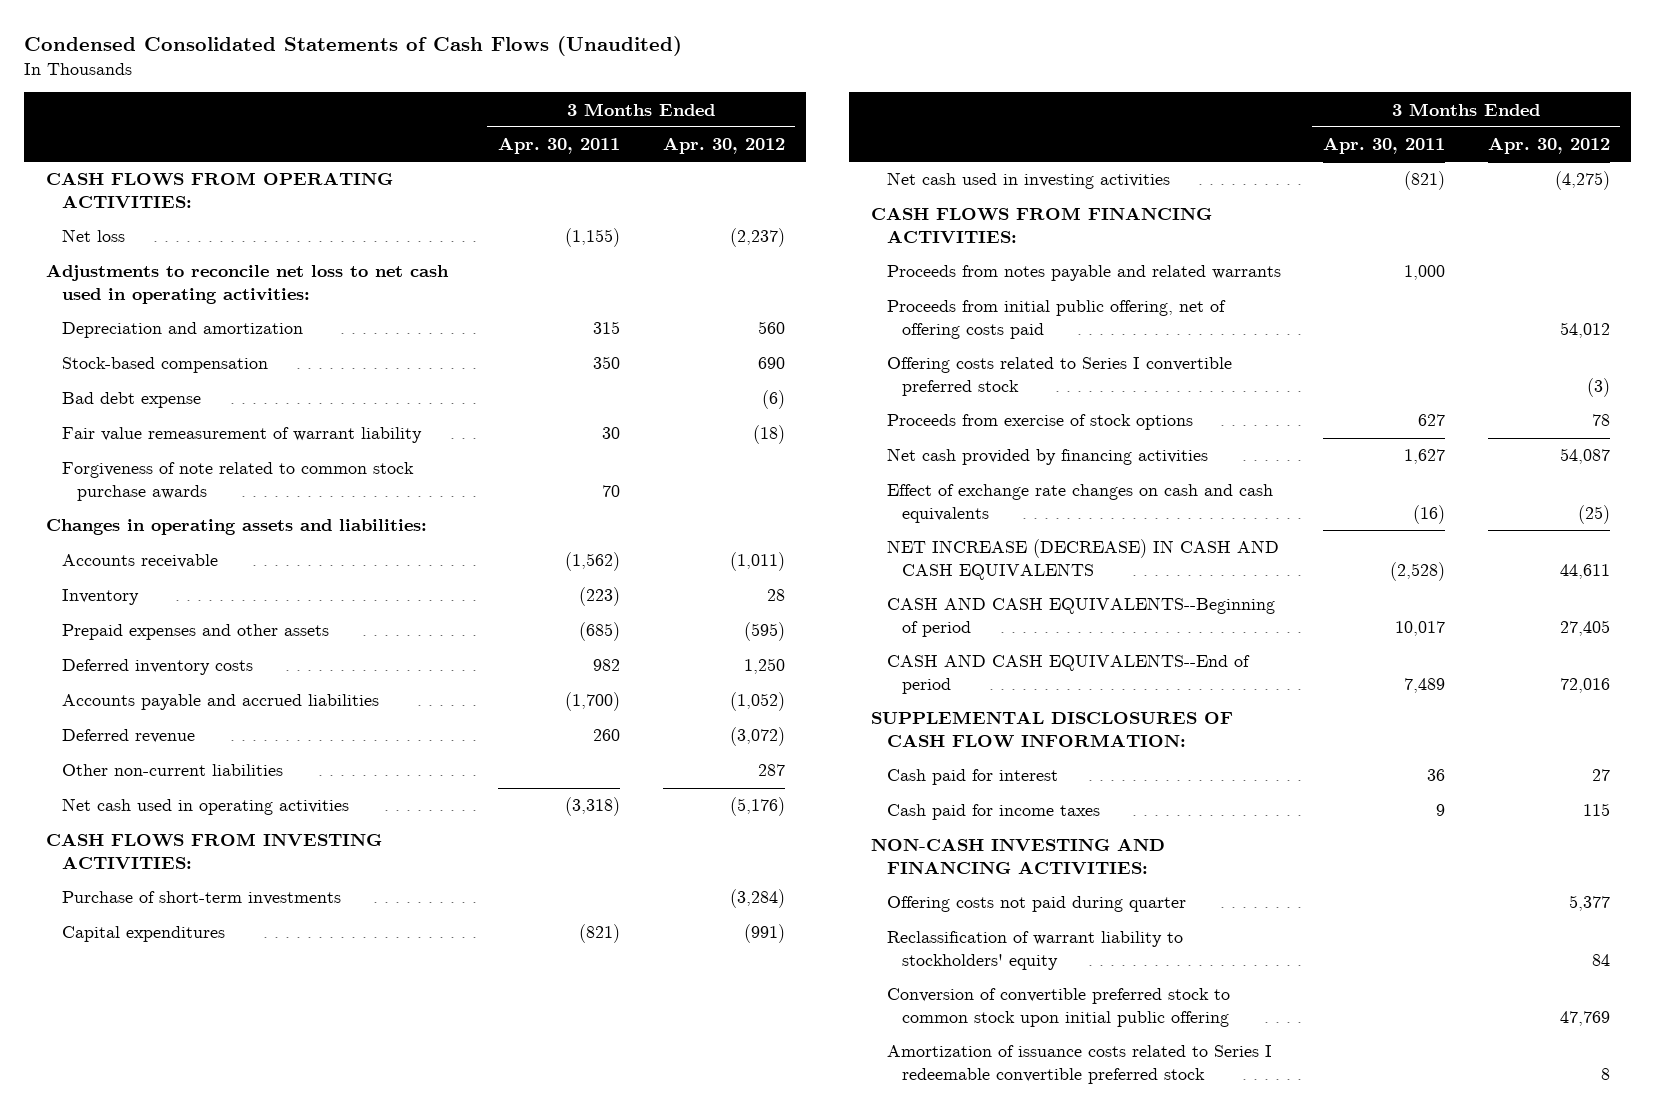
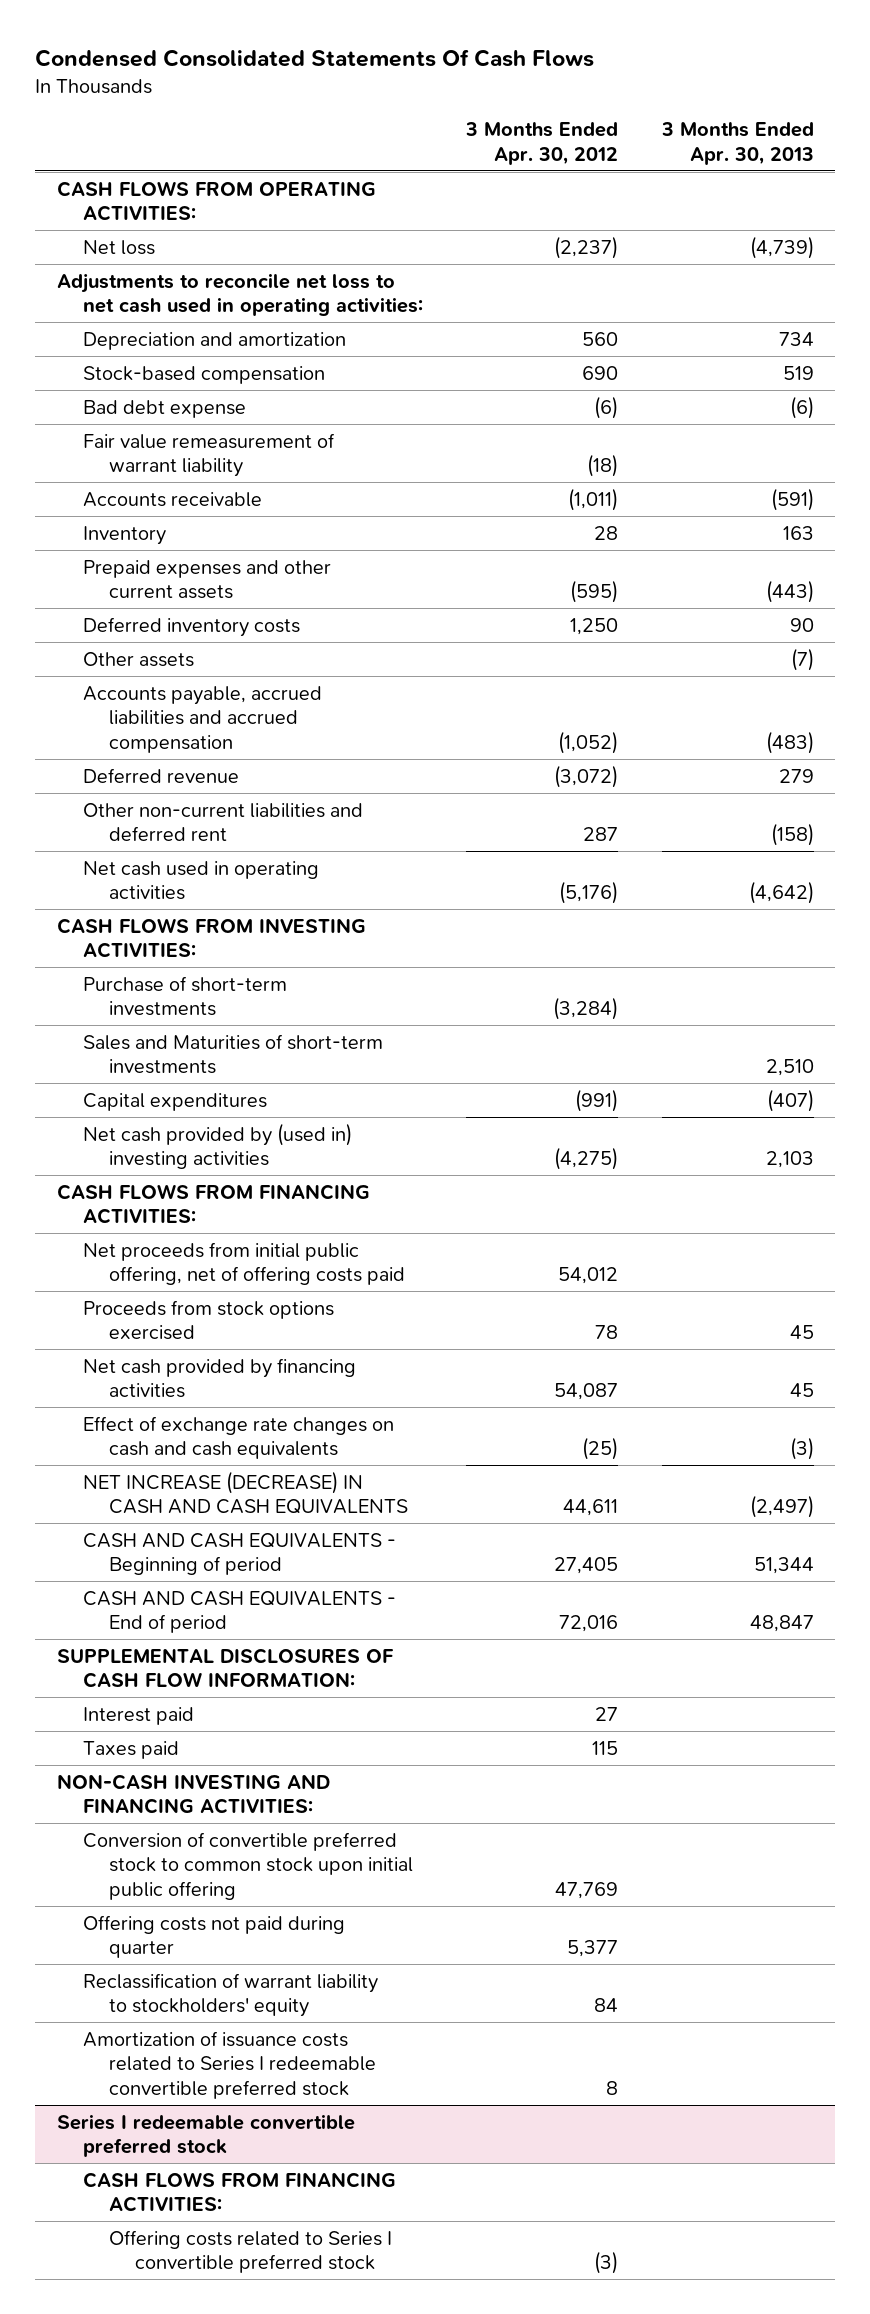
- Condensed Consolidated Statements of Cash Flows (Unaudited)
+ Condensed Consolidated Statements Of Cash Flows
- | 3 Months Ended Apr. 30, 2011 | 3 Months Ended Apr. 30, 2012
+ | 3 Months Ended Apr. 30, 2012 | 3 Months Ended Apr. 30, 2013
- Forgiveness of note related to common stock purchase awards | 70 |
- Changes in operating assets and liabilities:
- Prepaid expenses and other assets | (685) | (595)
+ Prepaid expenses and other current assets | (595) | (443)
- Accounts payable and accrued liabilities | (1,700) | (1,052)
+ Other assets | | (7)
+ Accounts payable, accrued liabilities and accrued compensation | (1,052) | (483)
- Other non-current liabilities | | 287
+ Other non-current liabilities and deferred rent | 287 | (158)
+ Sales and Maturities of short-term investments | | 2,510
- Net cash used in investing activities | (821) | (4,275)
+ Net cash provided by (used in) investing activities | (4,275) | 2,103
- Proceeds from notes payable and related warrants | 1,000 |
- Proceeds from initial public offering, net of offering costs paid | | 54,012
- Offering costs related to Series I convertible preferred stock | | (3)
- Proceeds from exercise of stock options | 627 | 78
+ Net proceeds from initial public offering, net of offering costs paid | 54,012 |
+ Proceeds from stock options exercised | 78 | 45
- CASH AND CASH EQUIVALENTS--Beginning of period | 10,017 | 27,405
- CASH AND CASH EQUIVALENTS--End of period | 7,489 | 72,016
+ CASH AND CASH EQUIVALENTS - Beginning of period | 27,405 | 51,344
+ CASH AND CASH EQUIVALENTS - End of period | 72,016 | 48,847
- Cash paid for interest | 36 | 27
- Cash paid for income taxes | 9 | 115
+ Interest paid | 27 |
+ Taxes paid | 115 |
moved up: Conversion of convertible preferred stock to common stock upon initial public offering | 47,769 |
+ Series I redeemable convertible preferred stock
+ CASH FLOWS FROM FINANCING ACTIVITIES:
+ Offering costs related to Series I convertible preferred stock | (3) |

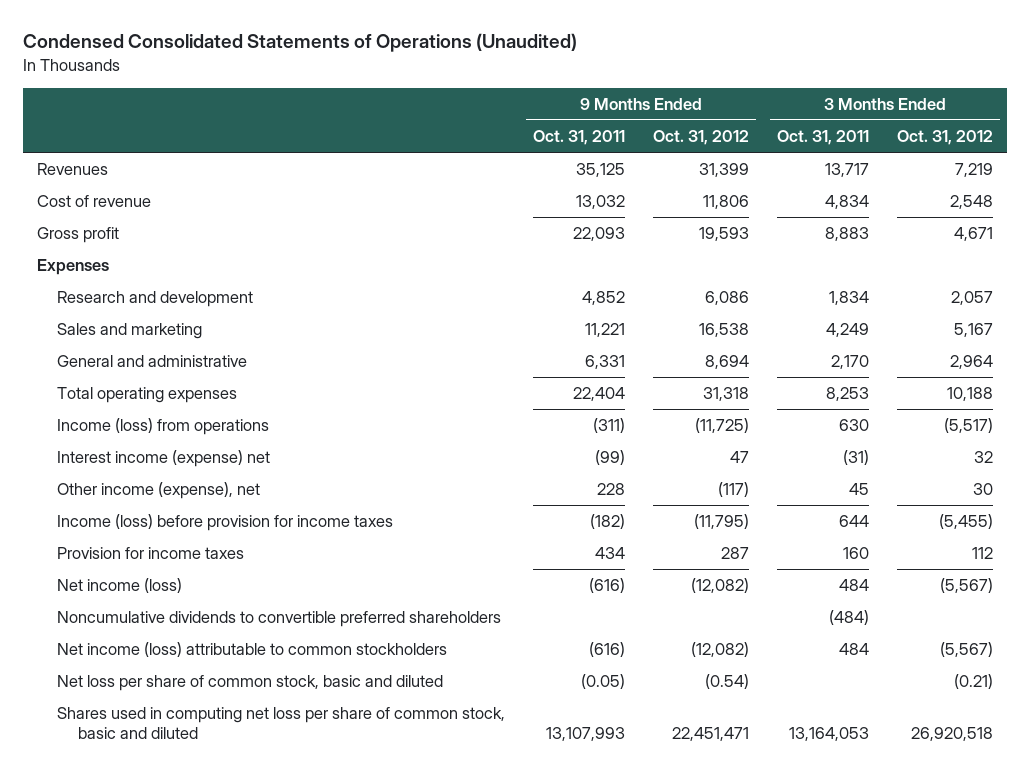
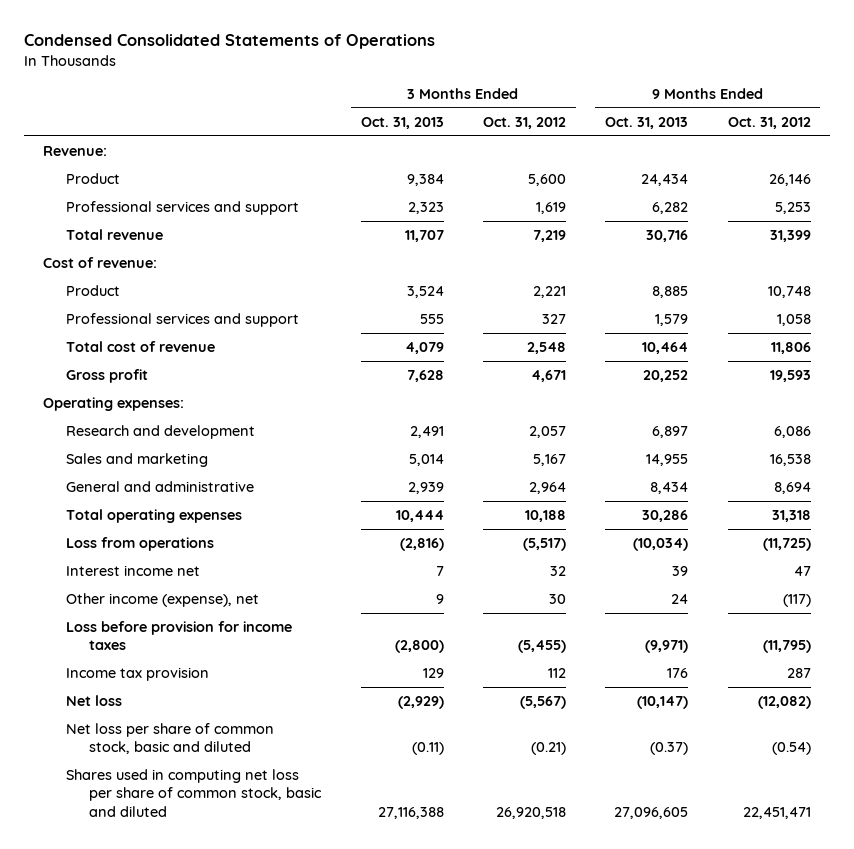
- Condensed Consolidated Statements of Operations (Unaudited)
+ Condensed Consolidated Statements of Operations
- | 9 Months Ended Oct. 31, 2011 | 9 Months Ended Oct. 31, 2012 | 3 Months Ended Oct. 31, 2011 | 3 Months Ended Oct. 31, 2012
+ | 3 Months Ended Oct. 31, 2013 | 3 Months Ended Oct. 31, 2012 | 9 Months Ended Oct. 31, 2013 | 9 Months Ended Oct. 31, 2012
- Revenues | 35,125 | 31,399 | 13,717 | 7,219
- Cost of revenue | 13,032 | 11,806 | 4,834 | 2,548
+ Revenue:
+ Product | 9,384 | 5,600 | 24,434 | 26,146
+ Professional services and support | 2,323 | 1,619 | 6,282 | 5,253
+ Total revenue | 11,707 | 7,219 | 30,716 | 31,399
+ Cost of revenue:
+ Product | 3,524 | 2,221 | 8,885 | 10,748
+ Professional services and support | 555 | 327 | 1,579 | 1,058
+ Total cost of revenue | 4,079 | 2,548 | 10,464 | 11,806
- Expenses
+ Operating expenses:
- Income (loss) from operations | (311) | (11,725) | 630 | (5,517)
- Interest income (expense) net | (99) | 47 | (31) | 32
+ Loss from operations | (2,816) | (5,517) | (10,034) | (11,725)
+ Interest income net | 7 | 32 | 39 | 47
- Income (loss) before provision for income taxes | (182) | (11,795) | 644 | (5,455)
- Provision for income taxes | 434 | 287 | 160 | 112
- Net income (loss) | (616) | (12,082) | 484 | (5,567)
- Noncumulative dividends to convertible preferred shareholders | | | (484) |
- Net income (loss) attributable to common stockholders | (616) | (12,082) | 484 | (5,567)
+ Loss before provision for income taxes | (2,800) | (5,455) | (9,971) | (11,795)
+ Income tax provision | 129 | 112 | 176 | 287
+ Net loss | (2,929) | (5,567) | (10,147) | (12,082)

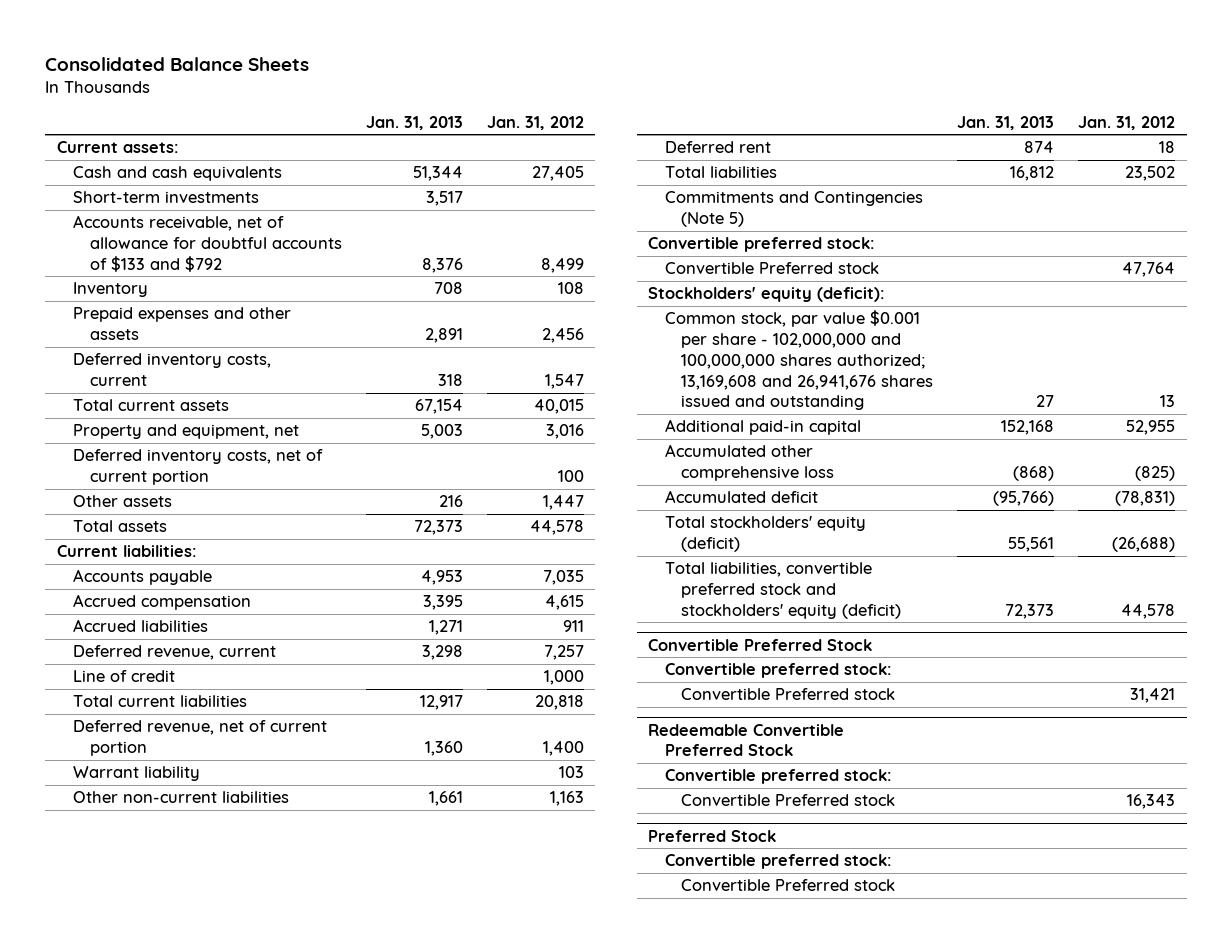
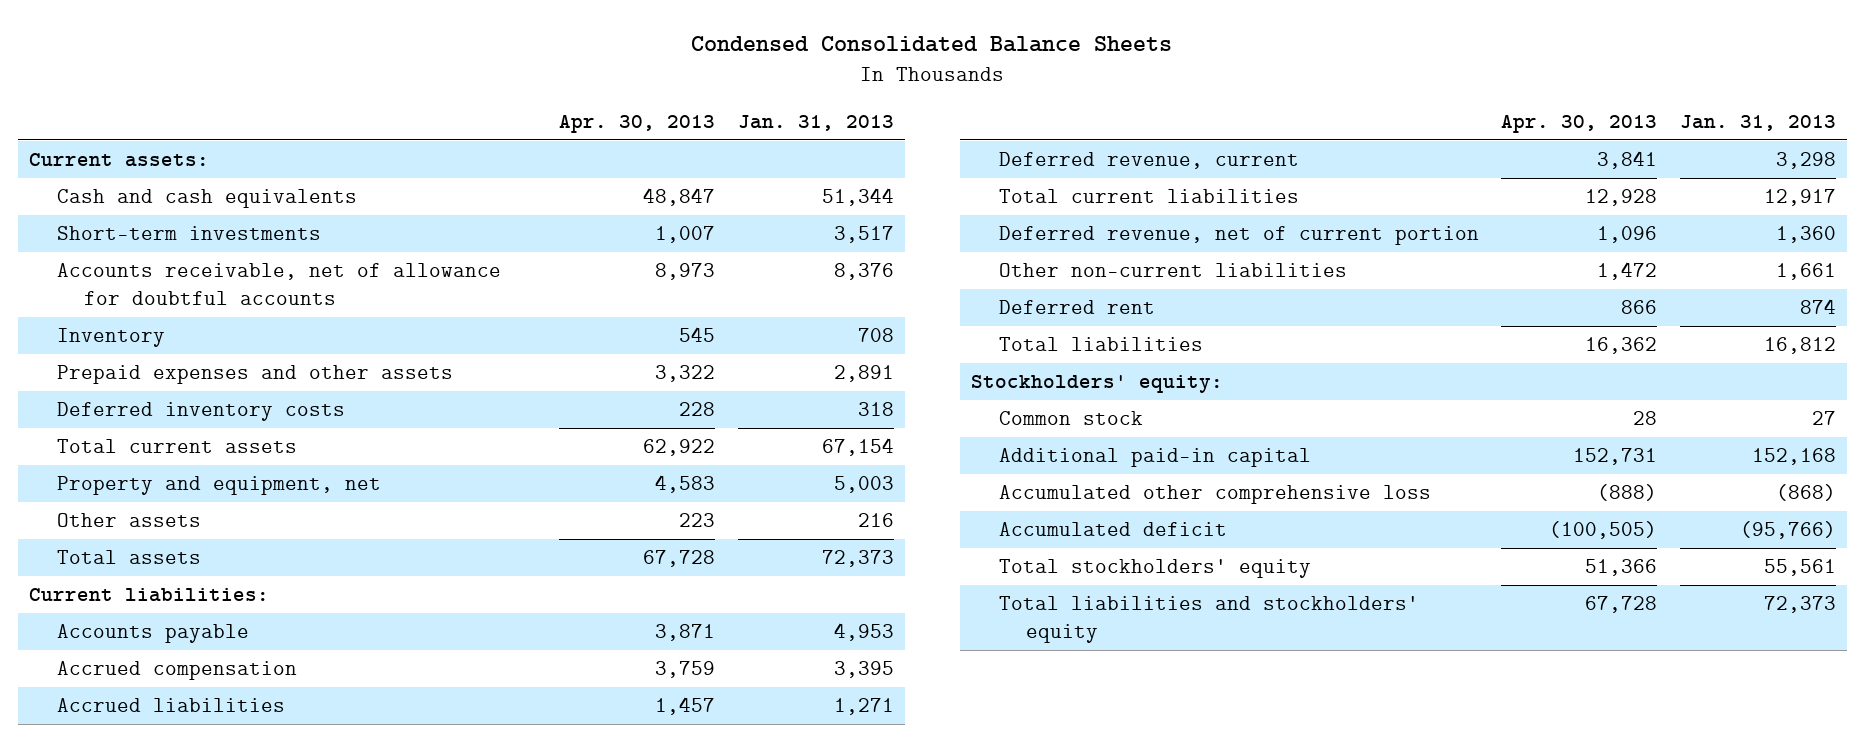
- Consolidated Balance Sheets
+ Condensed Consolidated Balance Sheets
- | Jan. 31, 2013 | Jan. 31, 2012
+ | Apr. 30, 2013 | Jan. 31, 2013
- Accounts receivable, net of allowance for doubtful accounts of $133 and $792 | 8,376 | 8,499
+ Accounts receivable, net of allowance for doubtful accounts | 8,973 | 8,376
- Deferred inventory costs, current | 318 | 1,547
+ Deferred inventory costs | 228 | 318
- Deferred inventory costs, net of current portion | | 100
- Line of credit | | 1,000
- Warrant liability | | 103
- Commitments and Contingencies (Note 5)
- Convertible preferred stock:
- Convertible Preferred stock | | 47,764
- Stockholders' equity (deficit):
- Common stock, par value $0.001 per share - 102,000,000 and 100,000,000 shares authorized; 13,169,608 and 26,941,676 shares issued and outstanding | 27 | 13
+ Stockholders' equity:
+ Common stock | 28 | 27
- Total stockholders' equity (deficit) | 55,561 | (26,688)
- Total liabilities, convertible preferred stock and stockholders' equity (deficit) | 72,373 | 44,578
- Convertible Preferred Stock
- Convertible preferred stock:
- Convertible Preferred stock | | 31,421
- Redeemable Convertible Preferred Stock
- Convertible preferred stock:
- Convertible Preferred stock | | 16,343
- Preferred Stock
- Convertible preferred stock:
- Convertible Preferred stock
+ Total stockholders' equity | 51,366 | 55,561
+ Total liabilities and stockholders' equity | 67,728 | 72,373

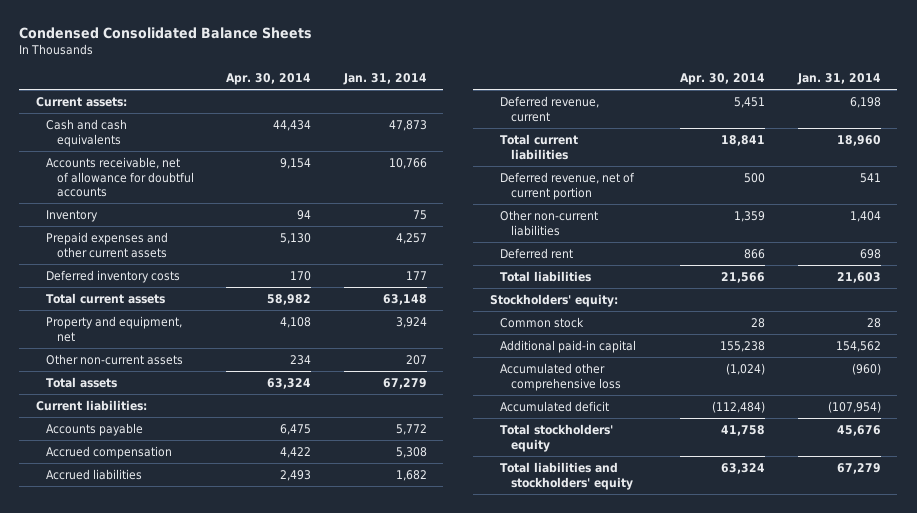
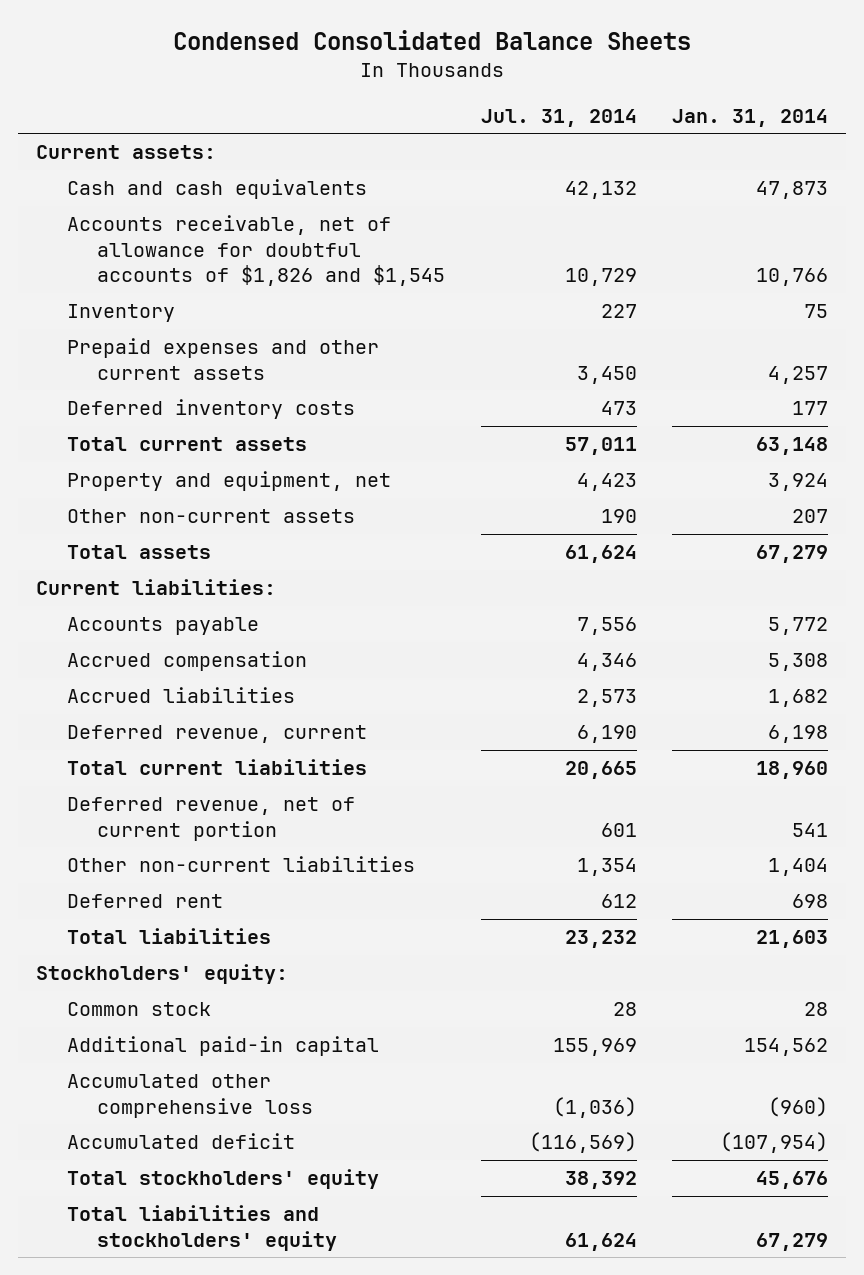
- | Apr. 30, 2014 | Jan. 31, 2014
+ | Jul. 31, 2014 | Jan. 31, 2014
- Accounts receivable, net of allowance for doubtful accounts | 9,154 | 10,766
+ Accounts receivable, net of allowance for doubtful accounts of $1,826 and $1,545 | 10,729 | 10,766

